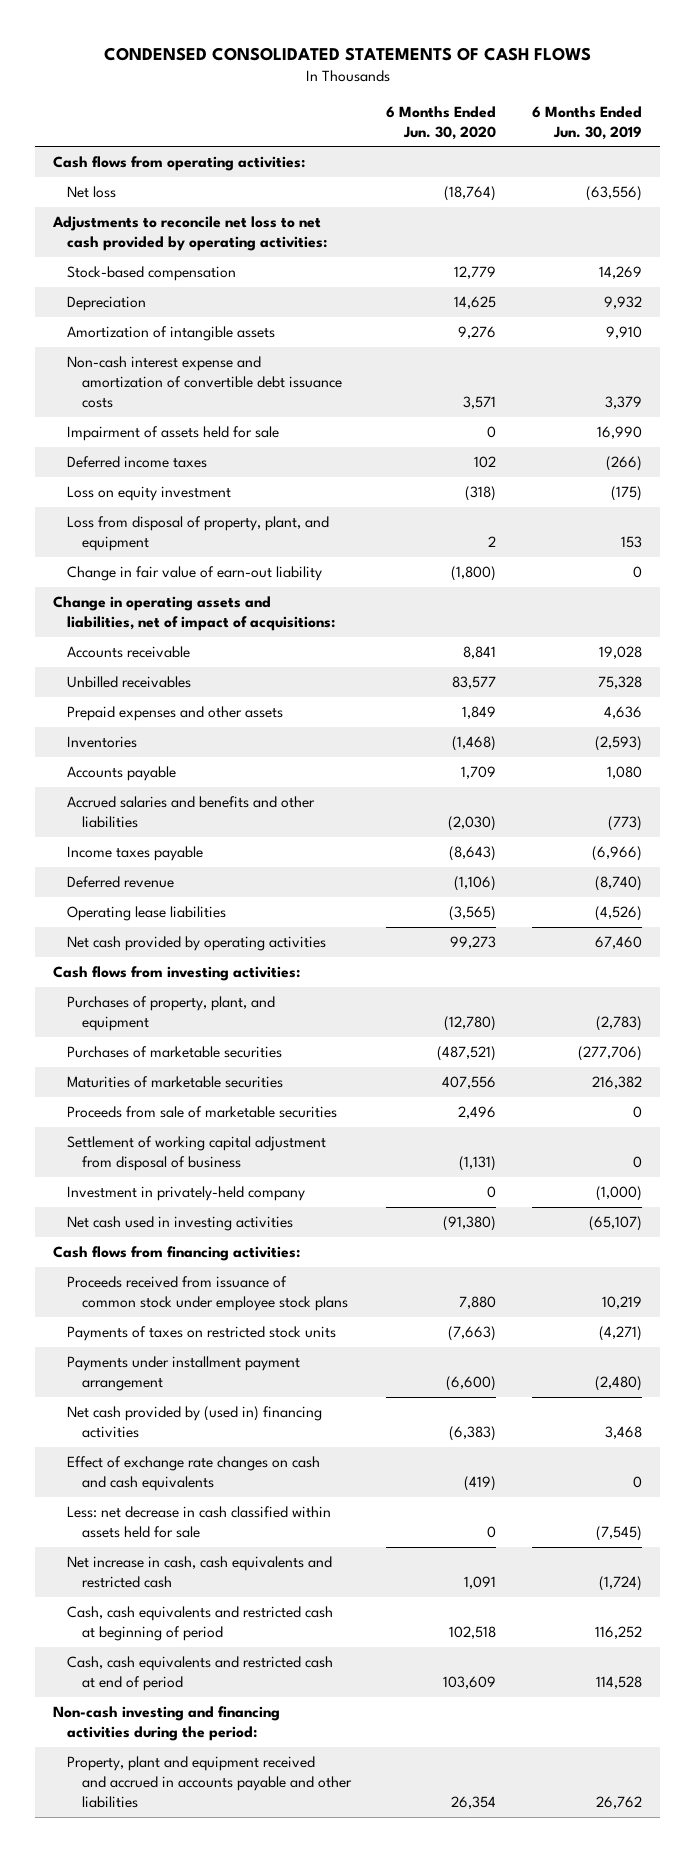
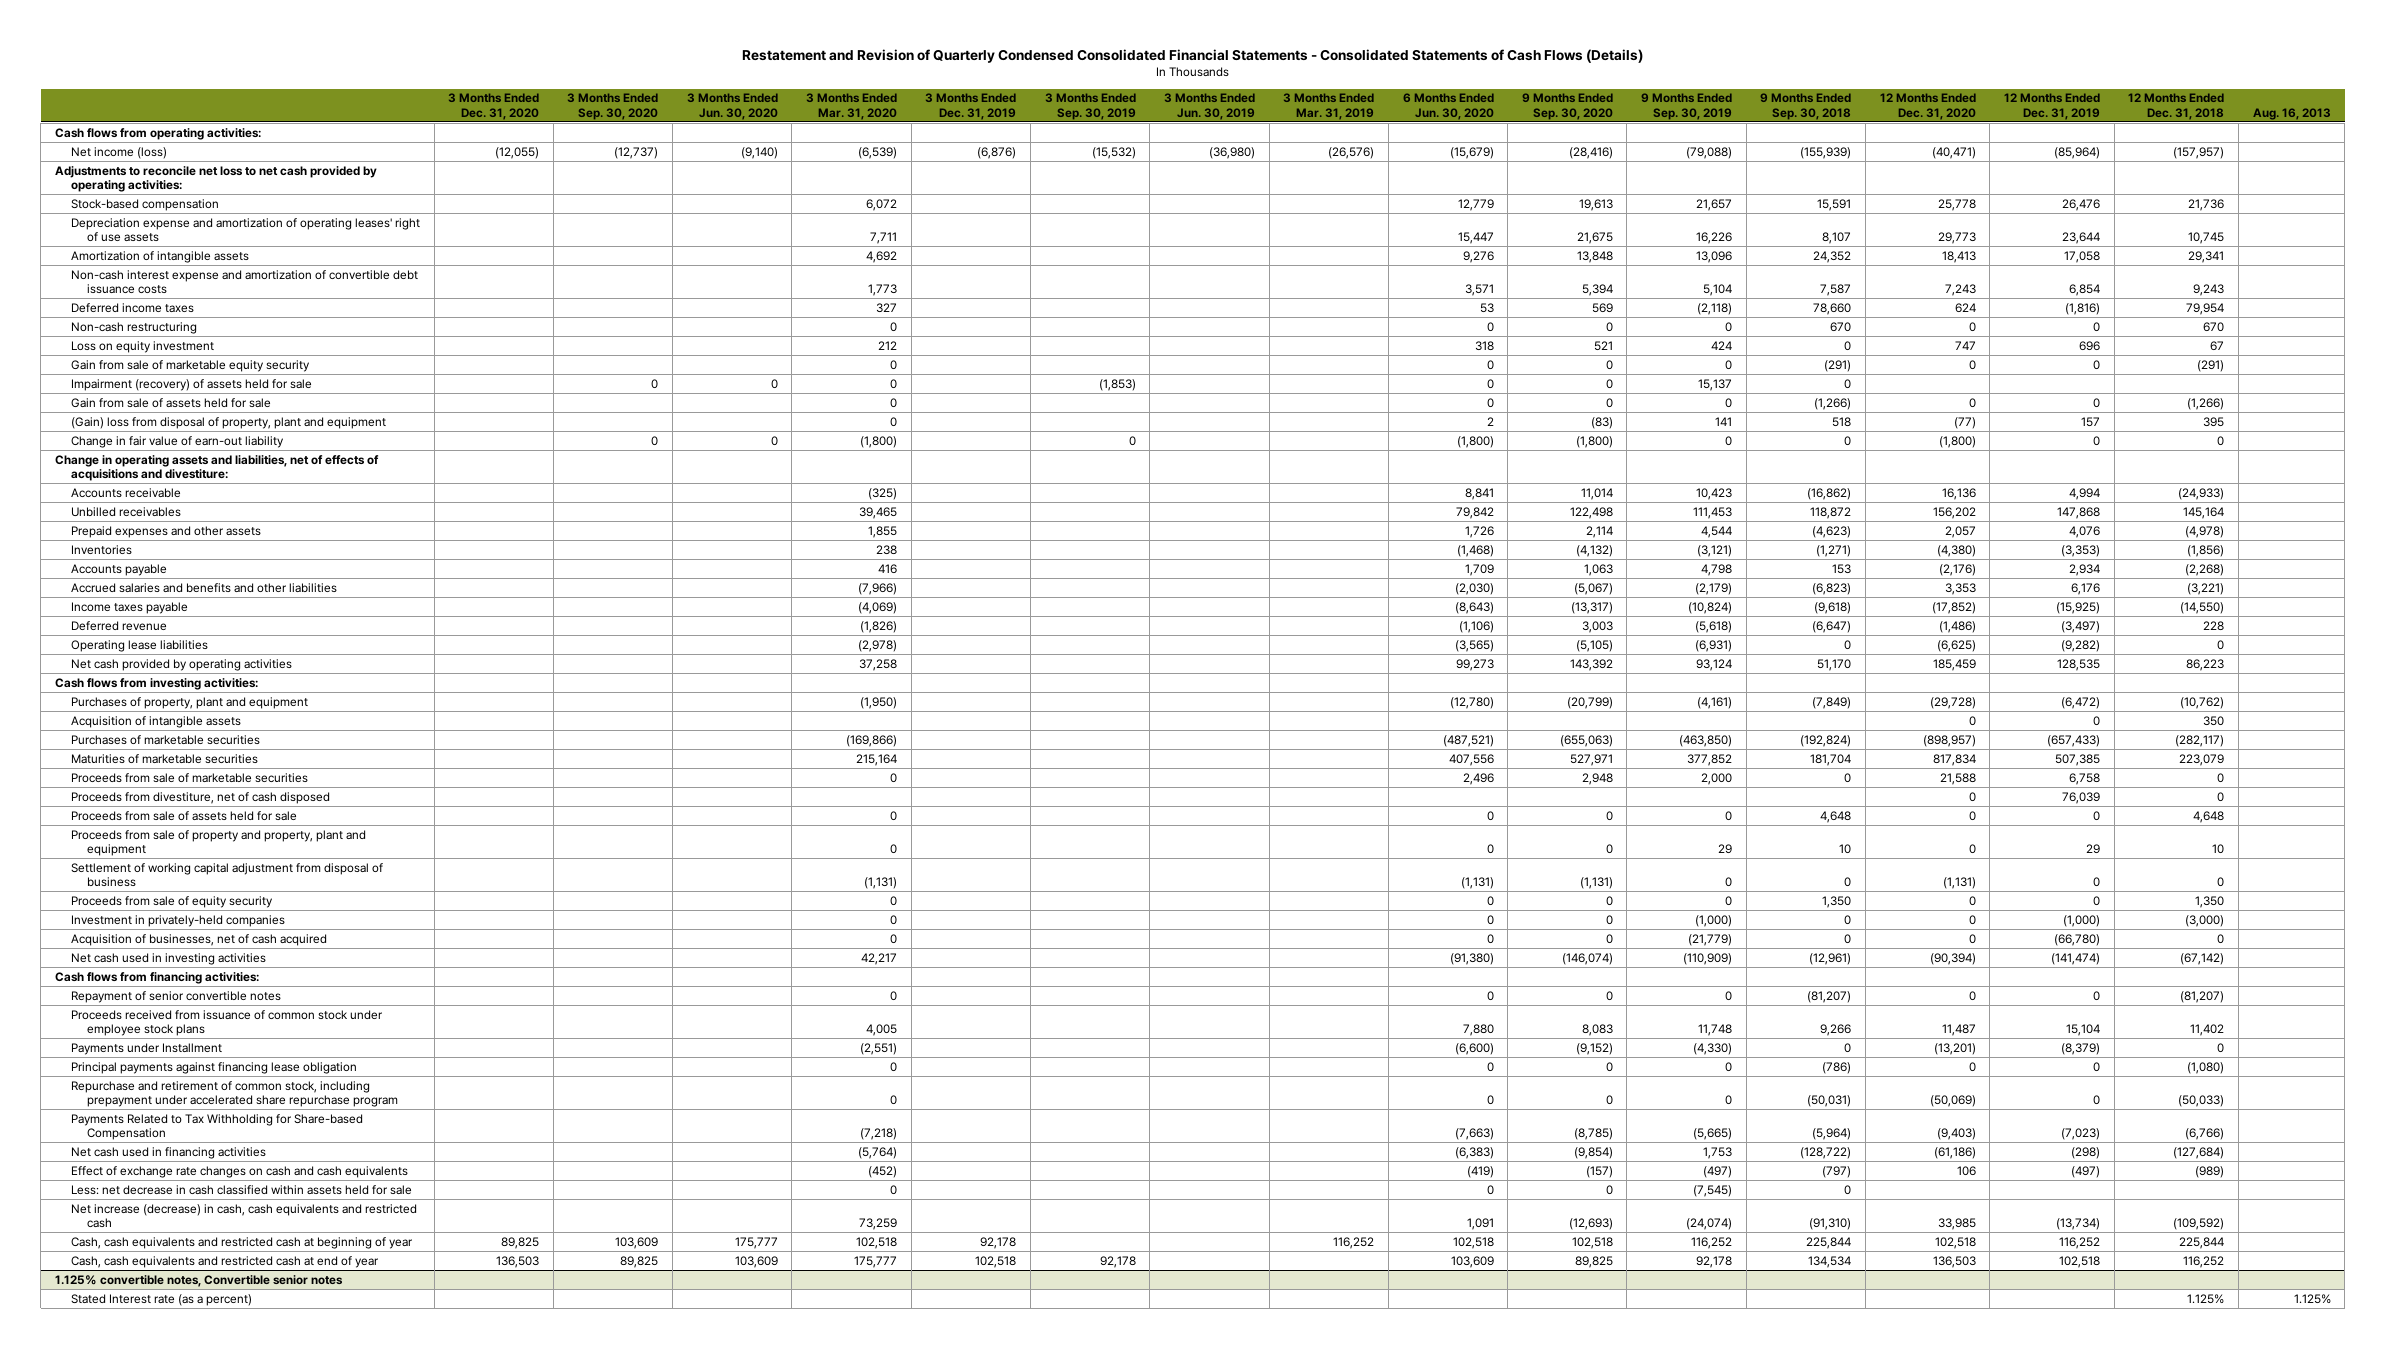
- CONDENSED CONSOLIDATED STATEMENTS OF CASH FLOWS
+ Restatement and Revision of Quarterly Condensed Consolidated Financial Statements - Consolidated Statements of Cash Flows (Details)
- | 6 Months Ended Jun. 30, 2020 | 6 Months Ended Jun. 30, 2019
+ | 3 Months Ended Dec. 31, 2020 | 3 Months Ended Sep. 30, 2020 | 3 Months Ended Jun. 30, 2020 | 3 Months Ended Mar. 31, 2020 | 3 Months Ended Dec. 31, 2019 | 3 Months Ended Sep. 30, 2019 | 3 Months Ended Jun. 30, 2019 | 3 Months Ended Mar. 31, 2019 | 6 Months Ended Jun. 30, 2020 | 9 Months Ended Sep. 30, 2020 | 9 Months Ended Sep. 30, 2019 | 9 Months Ended Sep. 30, 2018 | 12 Months Ended Dec. 31, 2020 | 12 Months Ended Dec. 31, 2019 | 12 Months Ended Dec. 31, 2018 | Aug. 16, 2013
- Net loss | (18,764) | (63,556)
+ Net income (loss) | (12,055) | (12,737) | (9,140) | (6,539) | (6,876) | (15,532) | (36,980) | (26,576) | (15,679) | (28,416) | (79,088) | (155,939) | (40,471) | (85,964) | (157,957) |
- Depreciation | 14,625 | 9,932
+ Depreciation expense and amortization of operating leases' right of use assets | | | | 7,711 | | | | | 15,447 | 21,675 | 16,226 | 8,107 | 29,773 | 23,644 | 10,745 |
- Impairment of assets held for sale | 0 | 16,990
- Deferred income taxes | 102 | (266)
- Loss on equity investment | (318) | (175)
- Loss from disposal of property, plant, and equipment | 2 | 153
+ Deferred income taxes | | | | 327 | | | | | 53 | 569 | (2,118) | 78,660 | 624 | (1,816) | 79,954 |
+ Non-cash restructuring | | | | 0 | | | | | 0 | 0 | 0 | 670 | 0 | 0 | 670 |
+ Loss on equity investment | | | | 212 | | | | | 318 | 521 | 424 | 0 | 747 | 696 | 67 |
+ Gain from sale of marketable equity security | | | | 0 | | | | | 0 | 0 | 0 | (291) | 0 | 0 | (291) |
+ Impairment (recovery) of assets held for sale | | 0 | 0 | 0 | | (1,853) | | | 0 | 0 | 15,137 | 0 | | | |
+ Gain from sale of assets held for sale | | | | 0 | | | | | 0 | 0 | 0 | (1,266) | 0 | 0 | (1,266) |
+ (Gain) loss from disposal of property, plant and equipment | | | | 0 | | | | | 2 | (83) | 141 | 518 | (77) | 157 | 395 |
- Change in operating assets and liabilities, net of impact of acquisitions:
+ Change in operating assets and liabilities, net of effects of acquisitions and divestiture:
- Unbilled receivables | 83,577 | 75,328
- Prepaid expenses and other assets | 1,849 | 4,636
+ Unbilled receivables | | | | 39,465 | | | | | 79,842 | 122,498 | 111,453 | 118,872 | 156,202 | 147,868 | 145,164 |
+ Prepaid expenses and other assets | | | | 1,855 | | | | | 1,726 | 2,114 | 4,544 | (4,623) | 2,057 | 4,076 | (4,978) |
- Purchases of property, plant, and equipment | (12,780) | (2,783)
+ Purchases of property, plant and equipment | | | | (1,950) | | | | | (12,780) | (20,799) | (4,161) | (7,849) | (29,728) | (6,472) | (10,762) |
+ Acquisition of intangible assets | | | | | | | | | | | | | 0 | 0 | 350 |
+ Proceeds from divestiture, net of cash disposed | | | | | | | | | | | | | 0 | 76,039 | 0 |
+ Proceeds from sale of assets held for sale | | | | 0 | | | | | 0 | 0 | 0 | 4,648 | 0 | 0 | 4,648 |
+ Proceeds from sale of property and property, plant and equipment | | | | 0 | | | | | 0 | 0 | 29 | 10 | 0 | 29 | 10 |
- Investment in privately-held company | 0 | (1,000)
+ Proceeds from sale of equity security | | | | 0 | | | | | 0 | 0 | 0 | 1,350 | 0 | 0 | 1,350 |
+ Investment in privately-held companies | | | | 0 | | | | | 0 | 0 | (1,000) | 0 | 0 | (1,000) | (3,000) |
+ Acquisition of businesses, net of cash acquired | | | | 0 | | | | | 0 | 0 | (21,779) | 0 | 0 | (66,780) | 0 |
+ Repayment of senior convertible notes | | | | 0 | | | | | 0 | 0 | 0 | (81,207) | 0 | 0 | (81,207) |
- Payments of taxes on restricted stock units | (7,663) | (4,271)
- Payments under installment payment arrangement | (6,600) | (2,480)
- Net cash provided by (used in) financing activities | (6,383) | 3,468
+ Payments under Installment | | | | (2,551) | | | | | (6,600) | (9,152) | (4,330) | 0 | (13,201) | (8,379) | 0 |
+ Principal payments against financing lease obligation | | | | 0 | | | | | 0 | 0 | 0 | (786) | 0 | 0 | (1,080) |
+ Repurchase and retirement of common stock, including prepayment under accelerated share repurchase program | | | | 0 | | | | | 0 | 0 | 0 | (50,031) | (50,069) | 0 | (50,033) |
+ Payments Related to Tax Withholding for Share-based Compensation | | | | (7,218) | | | | | (7,663) | (8,785) | (5,665) | (5,964) | (9,403) | (7,023) | (6,766) |
+ Net cash used in financing activities | | | | (5,764) | | | | | (6,383) | (9,854) | 1,753 | (128,722) | (61,186) | (298) | (127,684) |
- Net increase in cash, cash equivalents and restricted cash | 1,091 | (1,724)
- Cash, cash equivalents and restricted cash at beginning of period | 102,518 | 116,252
- Cash, cash equivalents and restricted cash at end of period | 103,609 | 114,528
- Non-cash investing and financing activities during the period:
- Property, plant and equipment received and accrued in accounts payable and other liabilities | 26,354 | 26,762
+ Net increase (decrease) in cash, cash equivalents and restricted cash | | | | 73,259 | | | | | 1,091 | (12,693) | (24,074) | (91,310) | 33,985 | (13,734) | (109,592) |
+ Cash, cash equivalents and restricted cash at beginning of year | 89,825 | 103,609 | 175,777 | 102,518 | 92,178 | | | 116,252 | 102,518 | 102,518 | 116,252 | 225,844 | 102,518 | 116,252 | 225,844 |
+ Cash, cash equivalents and restricted cash at end of year | 136,503 | 89,825 | 103,609 | 175,777 | 102,518 | 92,178 | | | 103,609 | 89,825 | 92,178 | 134,534 | 136,503 | 102,518 | 116,252 |
+ 1.125% convertible notes, Convertible senior notes
+ Stated Interest rate (as a percent) | | | | | | | | | | | | | | | 1.125% | 1.125%

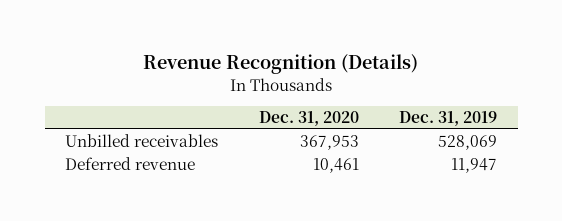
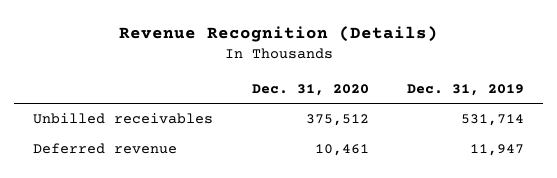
- Unbilled receivables | 367,953 | 528,069
+ Unbilled receivables | 375,512 | 531,714

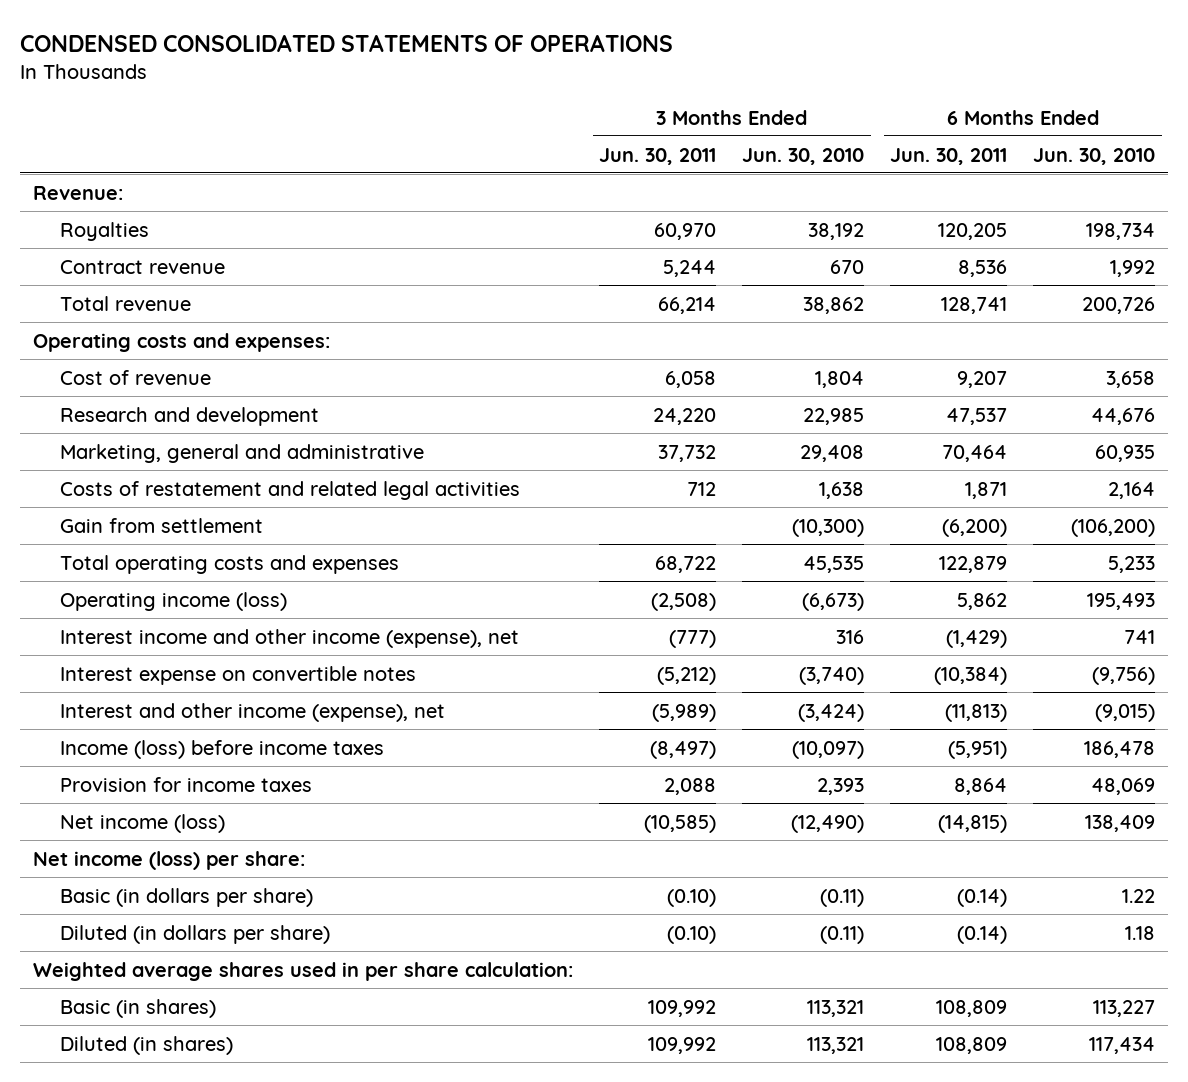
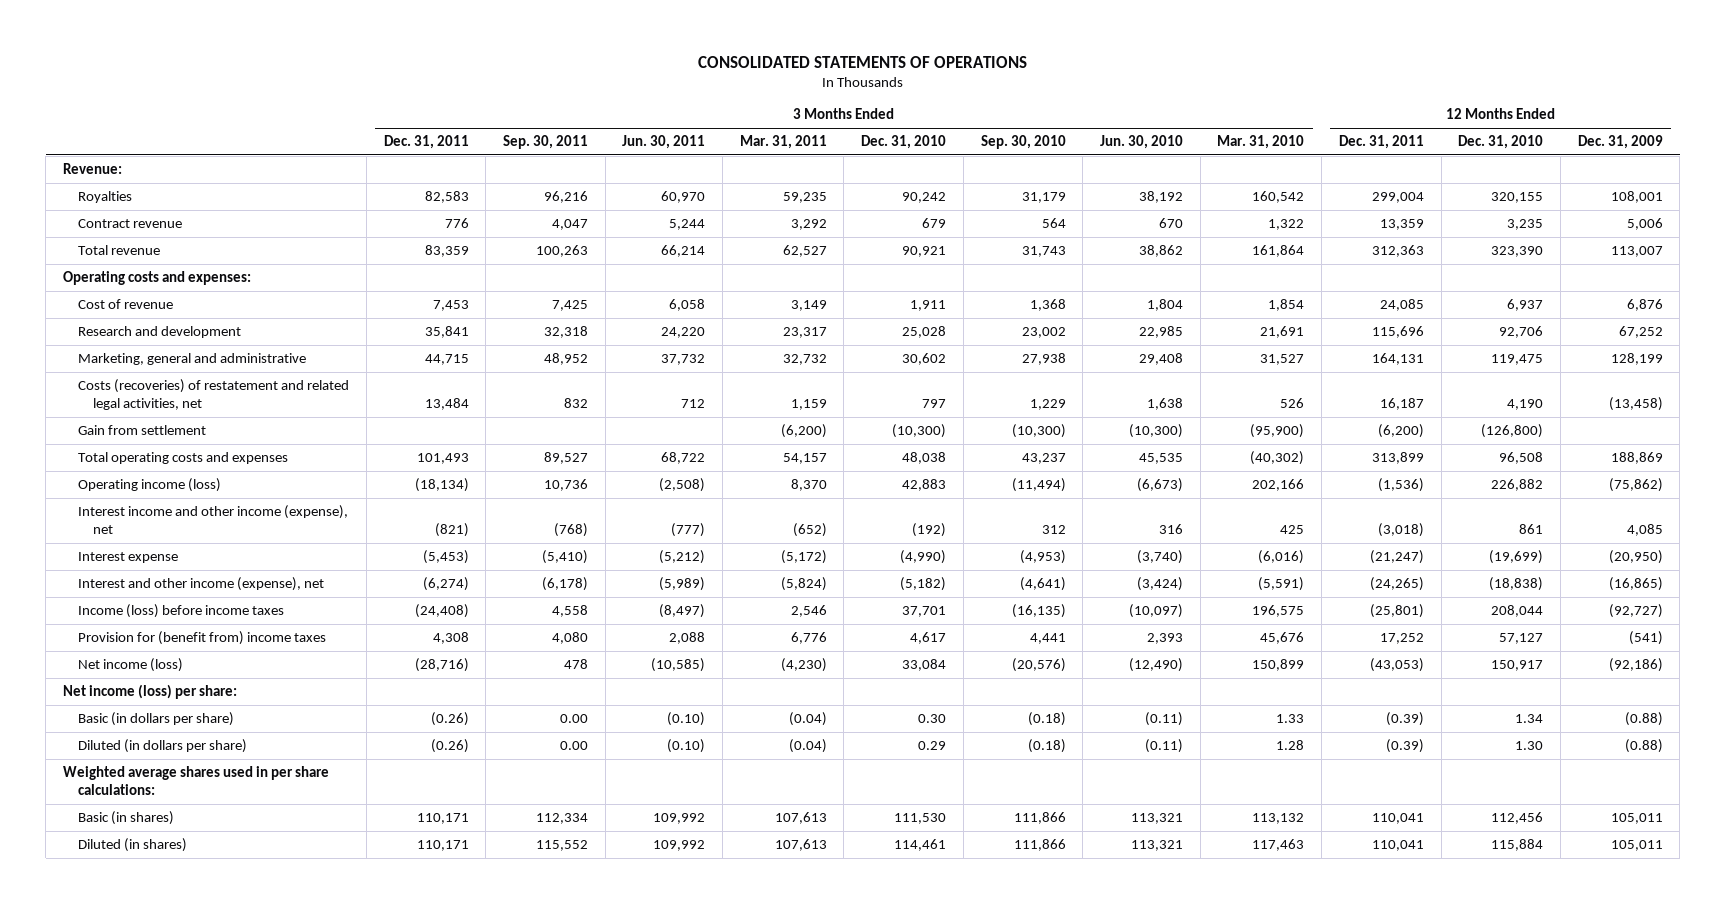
- CONDENSED CONSOLIDATED STATEMENTS OF OPERATIONS
+ CONSOLIDATED STATEMENTS OF OPERATIONS
- | 3 Months Ended Jun. 30, 2011 | 3 Months Ended Jun. 30, 2010 | 6 Months Ended Jun. 30, 2011 | 6 Months Ended Jun. 30, 2010
+ | 3 Months Ended Dec. 31, 2011 | 3 Months Ended Sep. 30, 2011 | 3 Months Ended Jun. 30, 2011 | 3 Months Ended Mar. 31, 2011 | 3 Months Ended Dec. 31, 2010 | 3 Months Ended Sep. 30, 2010 | 3 Months Ended Jun. 30, 2010 | 3 Months Ended Mar. 31, 2010 | 12 Months Ended Dec. 31, 2011 | 12 Months Ended Dec. 31, 2010 | 12 Months Ended Dec. 31, 2009
- Costs of restatement and related legal activities | 712 | 1,638 | 1,871 | 2,164
+ Costs (recoveries) of restatement and related legal activities, net | 13,484 | 832 | 712 | 1,159 | 797 | 1,229 | 1,638 | 526 | 16,187 | 4,190 | (13,458)
- Interest expense on convertible notes | (5,212) | (3,740) | (10,384) | (9,756)
+ Interest expense | (5,453) | (5,410) | (5,212) | (5,172) | (4,990) | (4,953) | (3,740) | (6,016) | (21,247) | (19,699) | (20,950)
- Provision for income taxes | 2,088 | 2,393 | 8,864 | 48,069
+ Provision for (benefit from) income taxes | 4,308 | 4,080 | 2,088 | 6,776 | 4,617 | 4,441 | 2,393 | 45,676 | 17,252 | 57,127 | (541)
- Weighted average shares used in per share calculation:
+ Weighted average shares used in per share calculations:

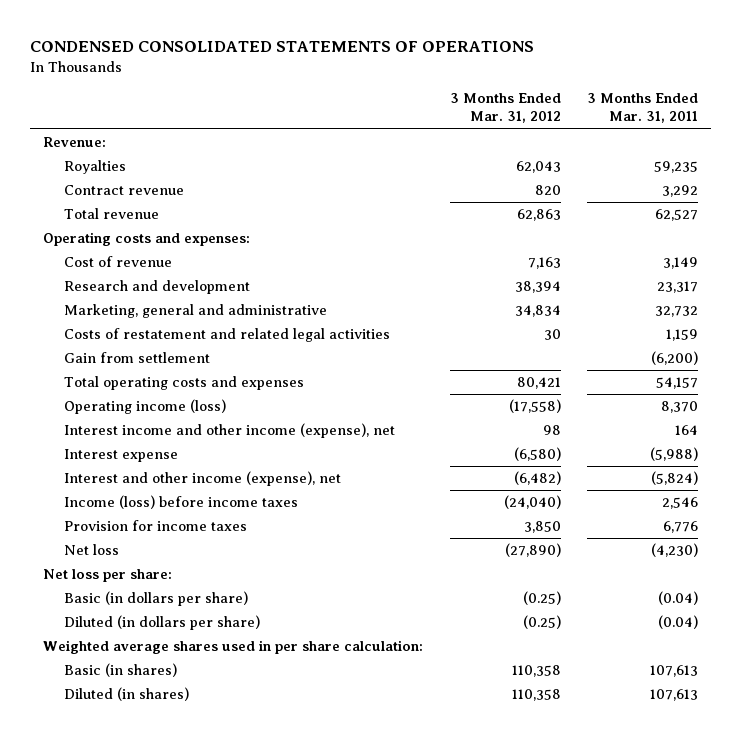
- CONSOLIDATED STATEMENTS OF OPERATIONS
+ CONDENSED CONSOLIDATED STATEMENTS OF OPERATIONS
- | 3 Months Ended Dec. 31, 2011 | 3 Months Ended Sep. 30, 2011 | 3 Months Ended Jun. 30, 2011 | 3 Months Ended Mar. 31, 2011 | 3 Months Ended Dec. 31, 2010 | 3 Months Ended Sep. 30, 2010 | 3 Months Ended Jun. 30, 2010 | 3 Months Ended Mar. 31, 2010 | 12 Months Ended Dec. 31, 2011 | 12 Months Ended Dec. 31, 2010 | 12 Months Ended Dec. 31, 2009
+ | 3 Months Ended Mar. 31, 2012 | 3 Months Ended Mar. 31, 2011
- Costs (recoveries) of restatement and related legal activities, net | 13,484 | 832 | 712 | 1,159 | 797 | 1,229 | 1,638 | 526 | 16,187 | 4,190 | (13,458)
+ Costs of restatement and related legal activities | 30 | 1,159
- Interest income and other income (expense), net | (821) | (768) | (777) | (652) | (192) | 312 | 316 | 425 | (3,018) | 861 | 4,085
- Interest expense | (5,453) | (5,410) | (5,212) | (5,172) | (4,990) | (4,953) | (3,740) | (6,016) | (21,247) | (19,699) | (20,950)
+ Interest income and other income (expense), net | 98 | 164
+ Interest expense | (6,580) | (5,988)
- Provision for (benefit from) income taxes | 4,308 | 4,080 | 2,088 | 6,776 | 4,617 | 4,441 | 2,393 | 45,676 | 17,252 | 57,127 | (541)
- Net income (loss) | (28,716) | 478 | (10,585) | (4,230) | 33,084 | (20,576) | (12,490) | 150,899 | (43,053) | 150,917 | (92,186)
- Net income (loss) per share:
+ Provision for income taxes | 3,850 | 6,776
+ Net loss | (27,890) | (4,230)
+ Net loss per share:
- Weighted average shares used in per share calculations:
+ Weighted average shares used in per share calculation:

